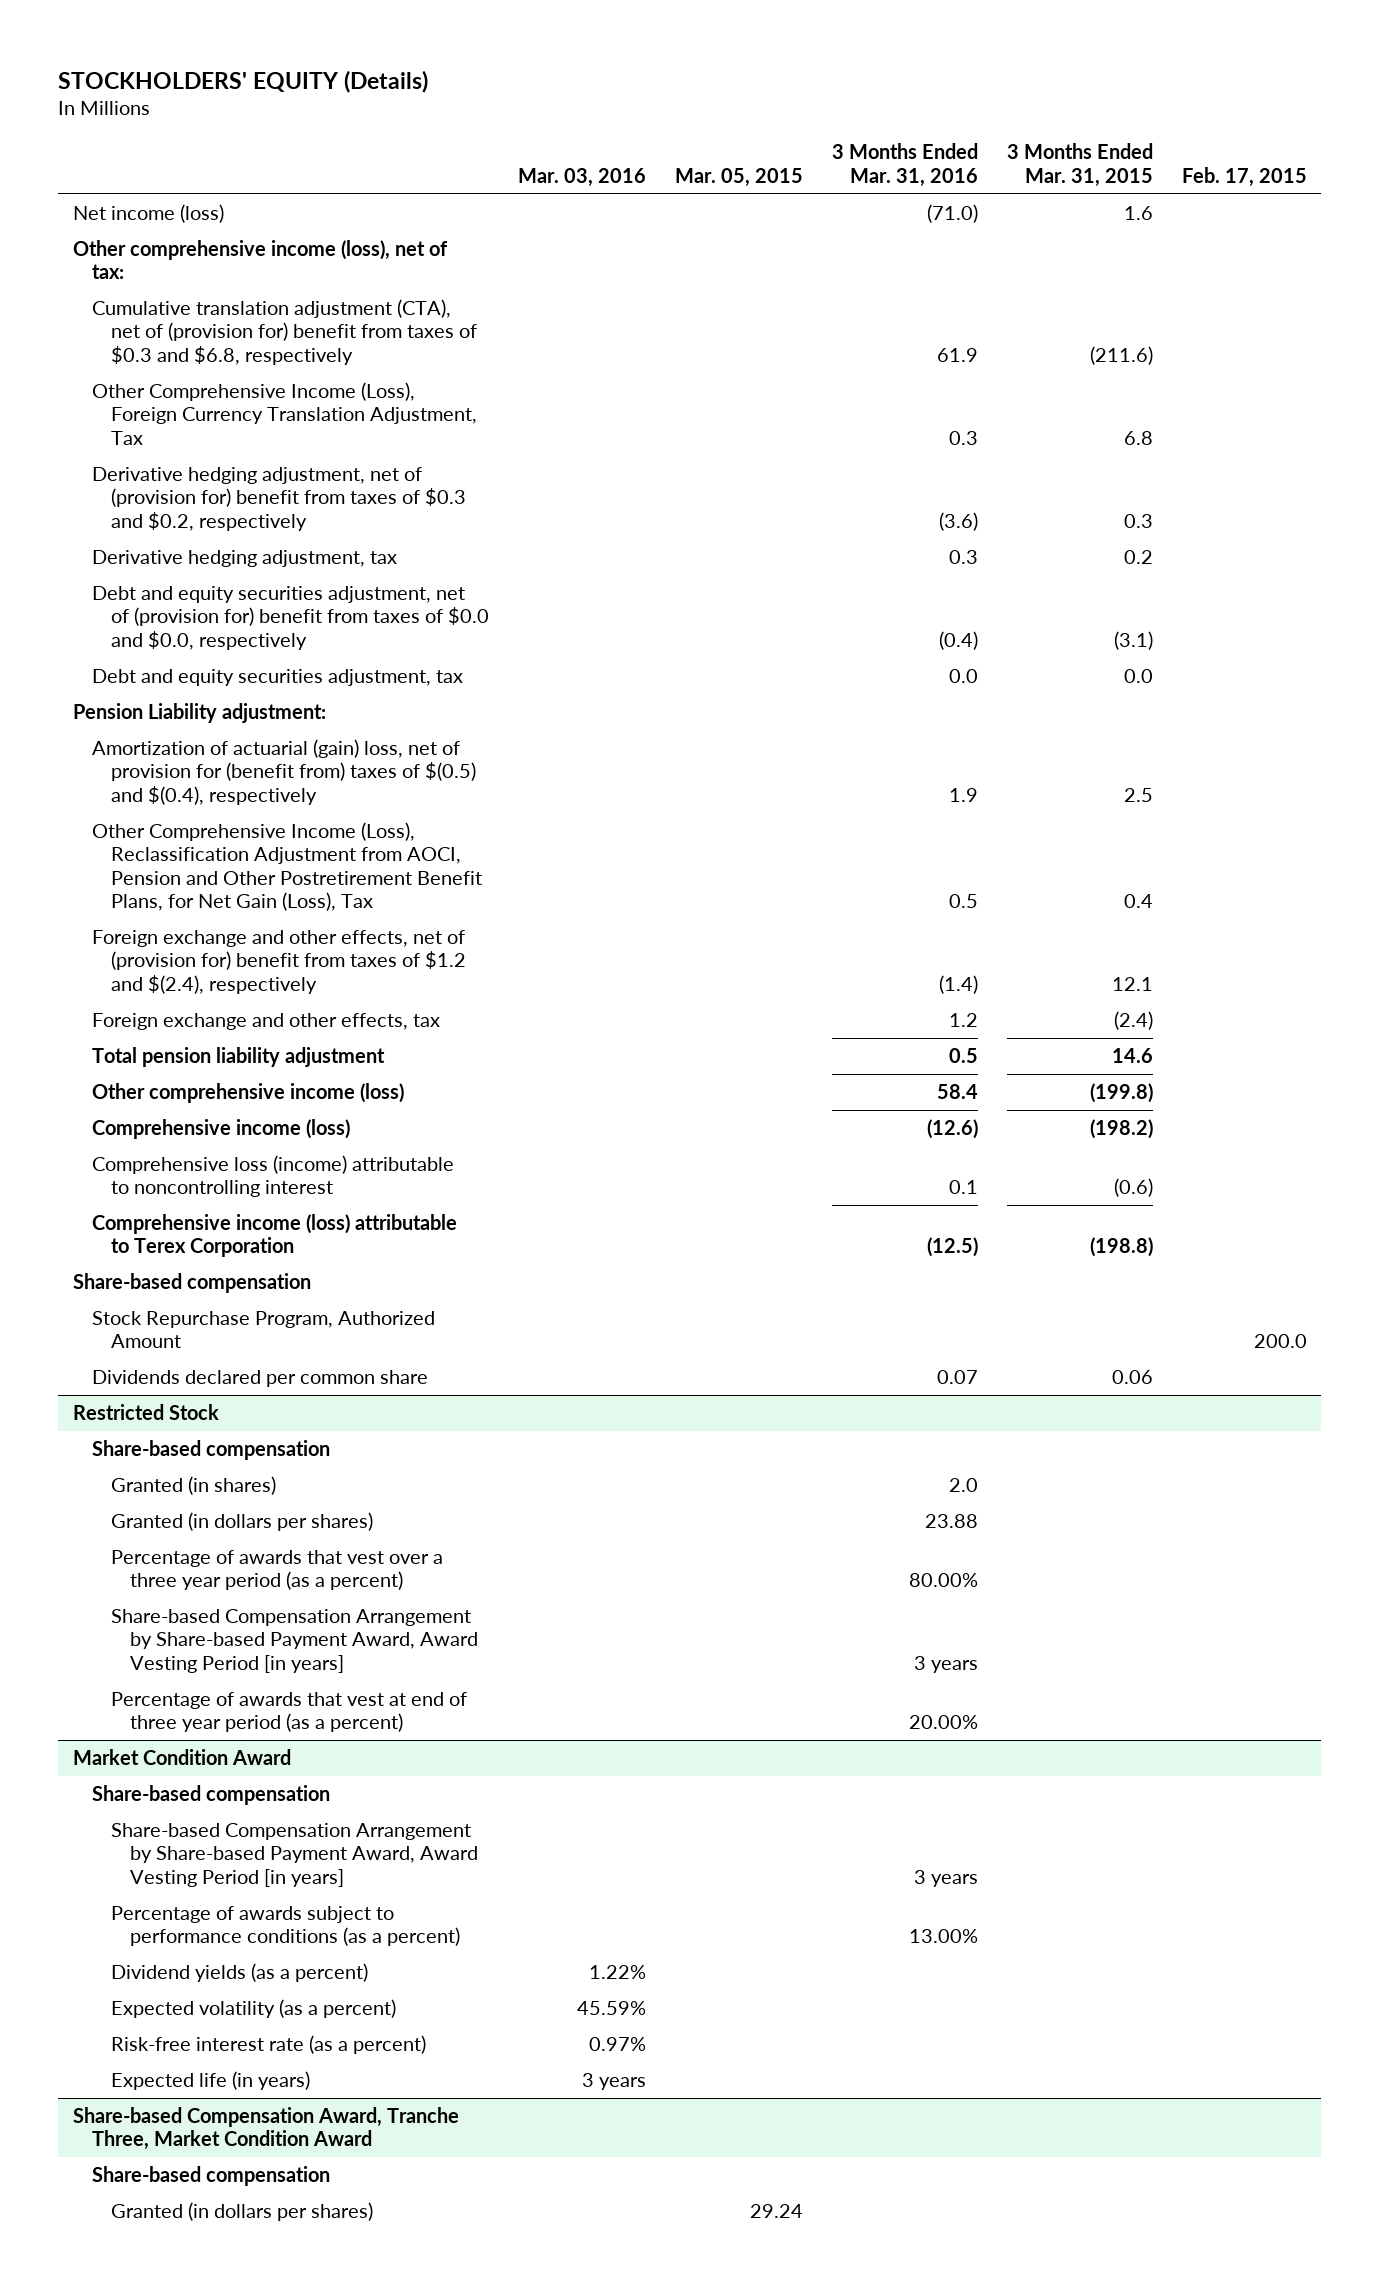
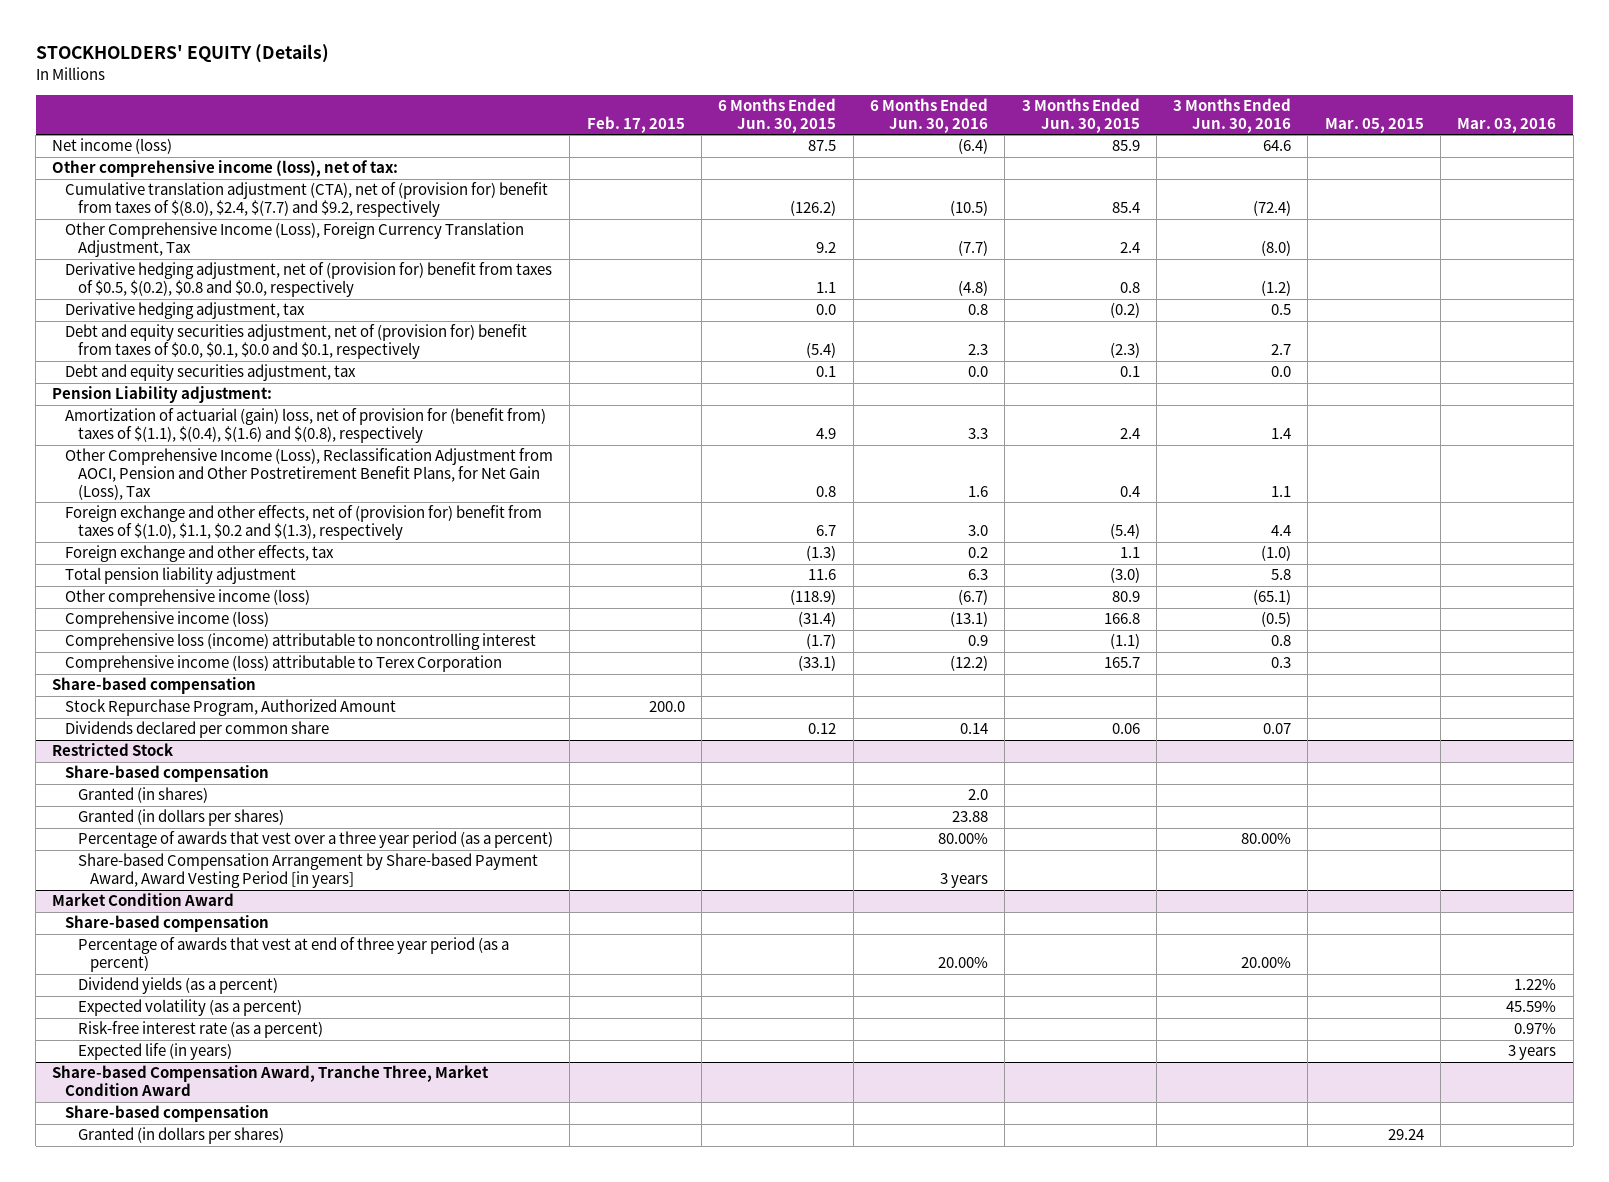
- | Mar. 03, 2016 | Mar. 05, 2015 | 3 Months Ended Mar. 31, 2016 | 3 Months Ended Mar. 31, 2015 | Feb. 17, 2015
+ | Feb. 17, 2015 | 6 Months Ended Jun. 30, 2015 | 6 Months Ended Jun. 30, 2016 | 3 Months Ended Jun. 30, 2015 | 3 Months Ended Jun. 30, 2016 | Mar. 05, 2015 | Mar. 03, 2016
- Cumulative translation adjustment (CTA), net of (provision for) benefit from taxes of $0.3 and $6.8, respectively | | | 61.9 | (211.6) |
+ Cumulative translation adjustment (CTA), net of (provision for) benefit from taxes of $(8.0), $2.4, $(7.7) and $9.2, respectively | | (126.2) | (10.5) | 85.4 | (72.4) | |
- Derivative hedging adjustment, net of (provision for) benefit from taxes of $0.3 and $0.2, respectively | | | (3.6) | 0.3 |
+ Derivative hedging adjustment, net of (provision for) benefit from taxes of $0.5, $(0.2), $0.8 and $0.0, respectively | | 1.1 | (4.8) | 0.8 | (1.2) | |
- Debt and equity securities adjustment, net of (provision for) benefit from taxes of $0.0 and $0.0, respectively | | | (0.4) | (3.1) |
+ Debt and equity securities adjustment, net of (provision for) benefit from taxes of $0.0, $0.1, $0.0 and $0.1, respectively | | (5.4) | 2.3 | (2.3) | 2.7 | |
- Amortization of actuarial (gain) loss, net of provision for (benefit from) taxes of $(0.5) and $(0.4), respectively | | | 1.9 | 2.5 |
+ Amortization of actuarial (gain) loss, net of provision for (benefit from) taxes of $(1.1), $(0.4), $(1.6) and $(0.8), respectively | | 4.9 | 3.3 | 2.4 | 1.4 | |
- Foreign exchange and other effects, net of (provision for) benefit from taxes of $1.2 and $(2.4), respectively | | | (1.4) | 12.1 |
+ Foreign exchange and other effects, net of (provision for) benefit from taxes of $(1.0), $1.1, $0.2 and $(1.3), respectively | | 6.7 | 3.0 | (5.4) | 4.4 | |
@ Restricted Stock
- Percentage of awards that vest at end of three year period (as a percent) | | | 20.00% | |
@ Market Condition Award
- Share-based Compensation Arrangement by Share-based Payment Award, Award Vesting Period [in years] | | | 3 years | |
- Percentage of awards subject to performance conditions (as a percent) | | | 13.00% | |
+ Percentage of awards that vest at end of three year period (as a percent) | | | 20.00% | | 20.00% | |

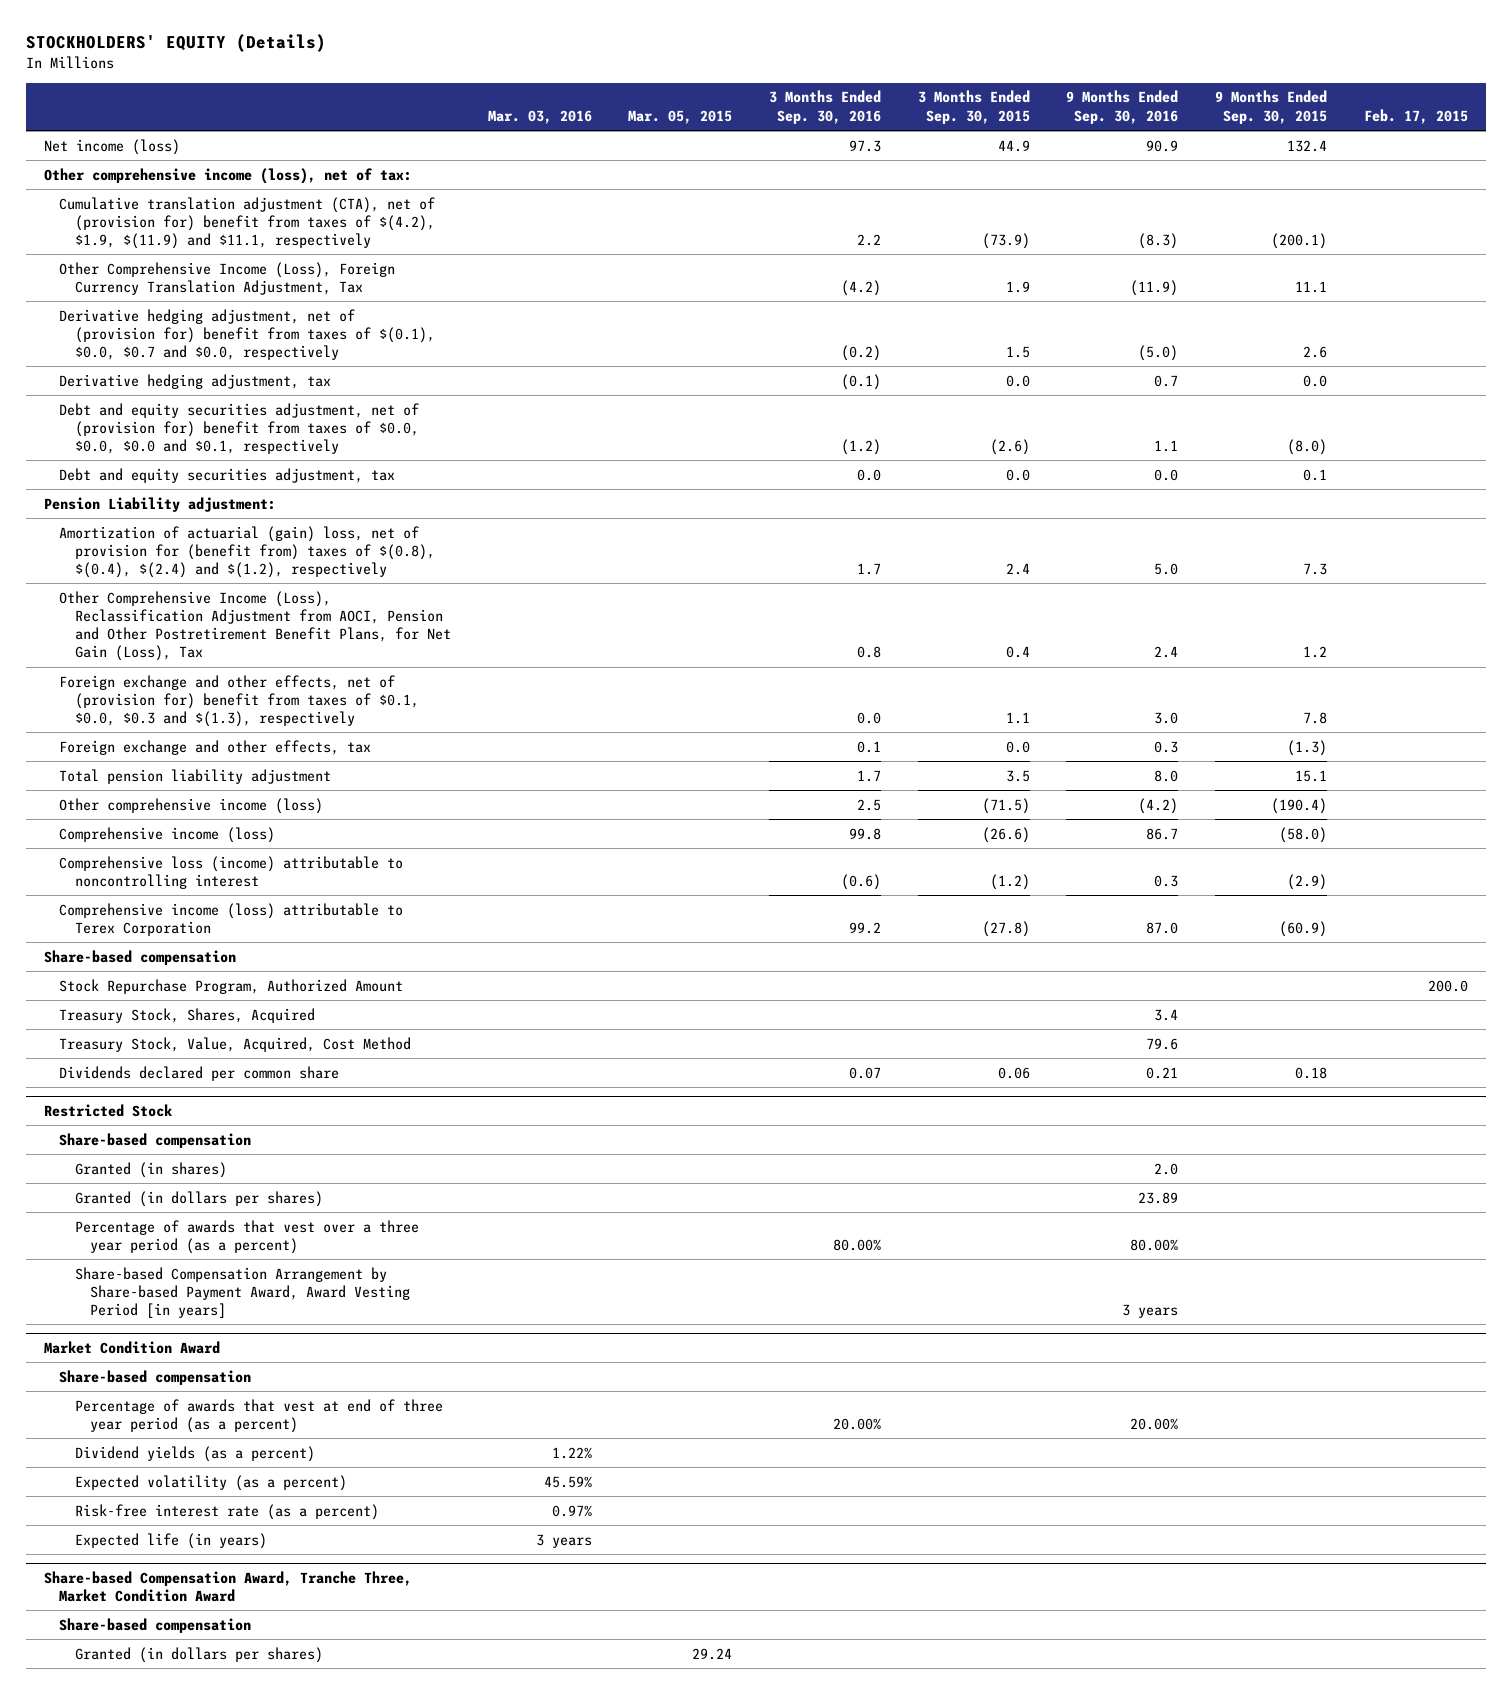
- | Feb. 17, 2015 | 6 Months Ended Jun. 30, 2015 | 6 Months Ended Jun. 30, 2016 | 3 Months Ended Jun. 30, 2015 | 3 Months Ended Jun. 30, 2016 | Mar. 05, 2015 | Mar. 03, 2016
+ | Mar. 03, 2016 | Mar. 05, 2015 | 3 Months Ended Sep. 30, 2016 | 3 Months Ended Sep. 30, 2015 | 9 Months Ended Sep. 30, 2016 | 9 Months Ended Sep. 30, 2015 | Feb. 17, 2015
- Cumulative translation adjustment (CTA), net of (provision for) benefit from taxes of $(8.0), $2.4, $(7.7) and $9.2, respectively | | (126.2) | (10.5) | 85.4 | (72.4) | |
+ Cumulative translation adjustment (CTA), net of (provision for) benefit from taxes of $(4.2), $1.9, $(11.9) and $11.1, respectively | | | 2.2 | (73.9) | (8.3) | (200.1) |
- Derivative hedging adjustment, net of (provision for) benefit from taxes of $0.5, $(0.2), $0.8 and $0.0, respectively | | 1.1 | (4.8) | 0.8 | (1.2) | |
+ Derivative hedging adjustment, net of (provision for) benefit from taxes of $(0.1), $0.0, $0.7 and $0.0, respectively | | | (0.2) | 1.5 | (5.0) | 2.6 |
- Debt and equity securities adjustment, net of (provision for) benefit from taxes of $0.0, $0.1, $0.0 and $0.1, respectively | | (5.4) | 2.3 | (2.3) | 2.7 | |
+ Debt and equity securities adjustment, net of (provision for) benefit from taxes of $0.0, $0.0, $0.0 and $0.1, respectively | | | (1.2) | (2.6) | 1.1 | (8.0) |
- Amortization of actuarial (gain) loss, net of provision for (benefit from) taxes of $(1.1), $(0.4), $(1.6) and $(0.8), respectively | | 4.9 | 3.3 | 2.4 | 1.4 | |
+ Amortization of actuarial (gain) loss, net of provision for (benefit from) taxes of $(0.8), $(0.4), $(2.4) and $(1.2), respectively | | | 1.7 | 2.4 | 5.0 | 7.3 |
- Foreign exchange and other effects, net of (provision for) benefit from taxes of $(1.0), $1.1, $0.2 and $(1.3), respectively | | 6.7 | 3.0 | (5.4) | 4.4 | |
+ Foreign exchange and other effects, net of (provision for) benefit from taxes of $0.1, $0.0, $0.3 and $(1.3), respectively | | | 0.0 | 1.1 | 3.0 | 7.8 |
+ Treasury Stock, Shares, Acquired | | | | | 3.4 | |
+ Treasury Stock, Value, Acquired, Cost Method | | | | | 79.6 | |

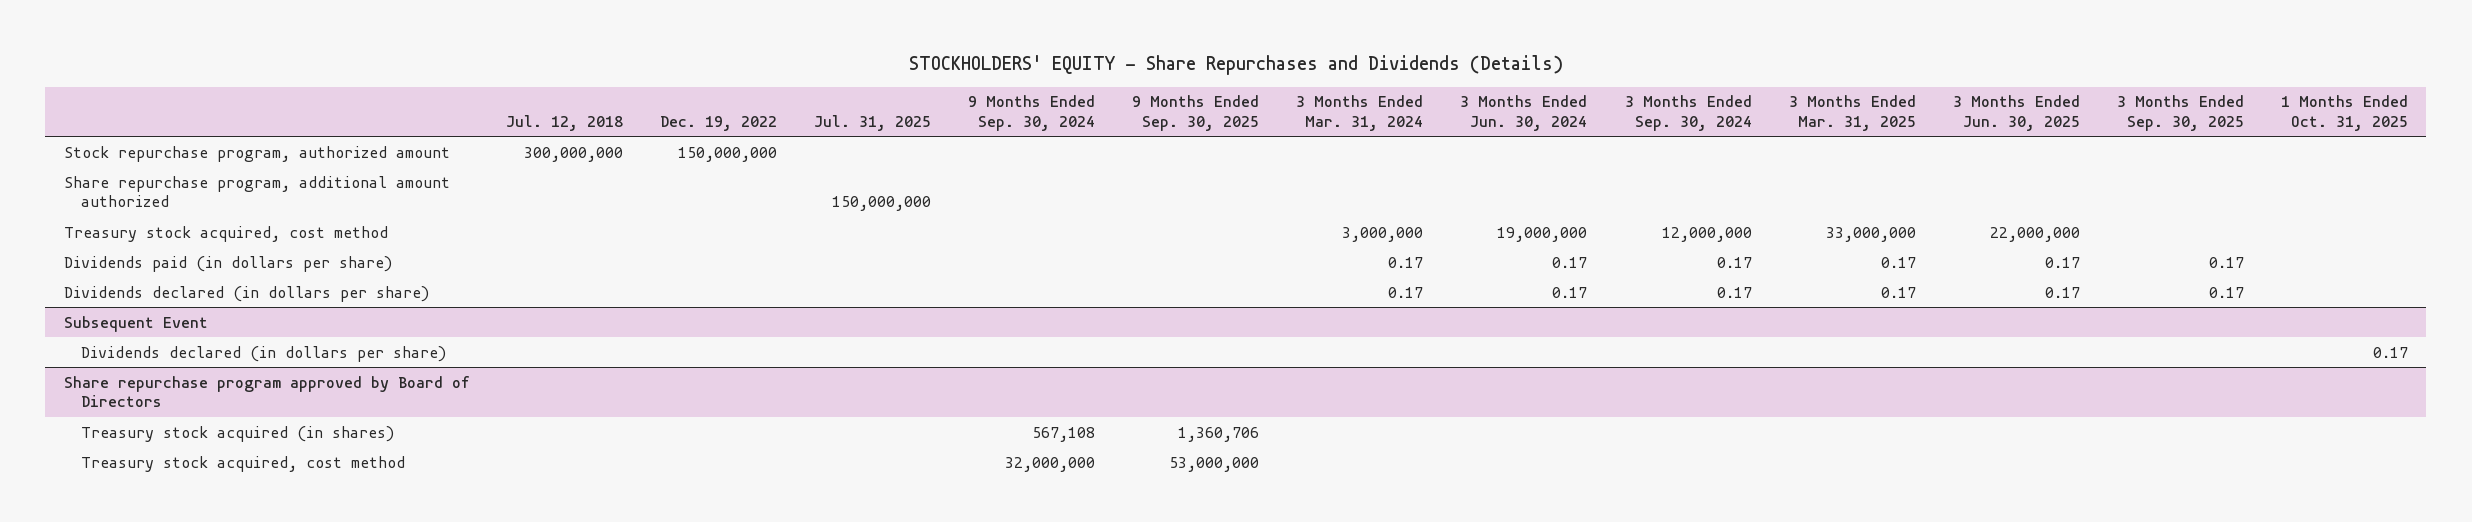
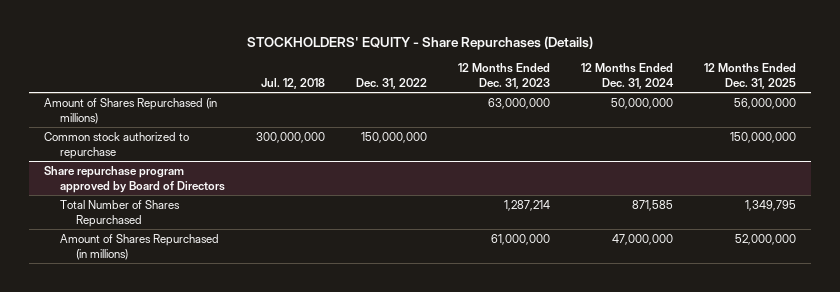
- STOCKHOLDERS' EQUITY - Share Repurchases and Dividends (Details)
+ STOCKHOLDERS' EQUITY - Share Repurchases (Details)
- | Jul. 12, 2018 | Dec. 19, 2022 | Jul. 31, 2025 | 9 Months Ended Sep. 30, 2024 | 9 Months Ended Sep. 30, 2025 | 3 Months Ended Mar. 31, 2024 | 3 Months Ended Jun. 30, 2024 | 3 Months Ended Sep. 30, 2024 | 3 Months Ended Mar. 31, 2025 | 3 Months Ended Jun. 30, 2025 | 3 Months Ended Sep. 30, 2025 | 1 Months Ended Oct. 31, 2025
+ | Jul. 12, 2018 | Dec. 31, 2022 | 12 Months Ended Dec. 31, 2023 | 12 Months Ended Dec. 31, 2024 | 12 Months Ended Dec. 31, 2025
- Stock repurchase program, authorized amount | 300,000,000 | 150,000,000 | | | | | | | | | |
- Share repurchase program, additional amount authorized | | | 150,000,000 | | | | | | | | |
- Treasury stock acquired, cost method | | | | | | 3,000,000 | 19,000,000 | 12,000,000 | 33,000,000 | 22,000,000 | |
- Dividends paid (in dollars per share) | | | | | | 0.17 | 0.17 | 0.17 | 0.17 | 0.17 | 0.17 |
- Dividends declared (in dollars per share) | | | | | | 0.17 | 0.17 | 0.17 | 0.17 | 0.17 | 0.17 |
- Subsequent Event
- Dividends declared (in dollars per share) | | | | | | | | | | | | 0.17
+ Amount of Shares Repurchased (in millions) | | | 63,000,000 | 50,000,000 | 56,000,000
+ Common stock authorized to repurchase | 300,000,000 | 150,000,000 | | | 150,000,000
@ Share repurchase program approved by Board of Directors
- Treasury stock acquired (in shares) | | | | 567,108 | 1,360,706 | | | | | | |
- Treasury stock acquired, cost method | | | | 32,000,000 | 53,000,000 | | | | | | |
+ Total Number of Shares Repurchased | | | 1,287,214 | 871,585 | 1,349,795
+ Amount of Shares Repurchased (in millions) | | | 61,000,000 | 47,000,000 | 52,000,000

